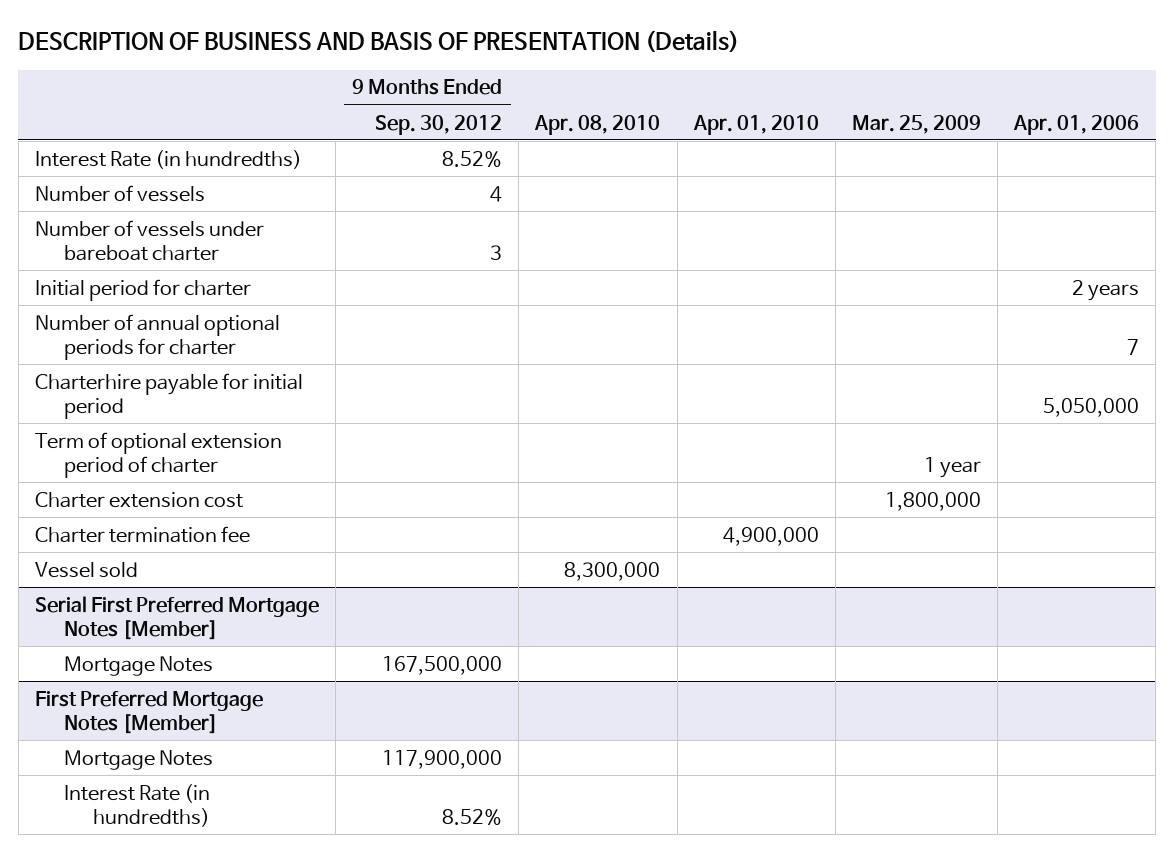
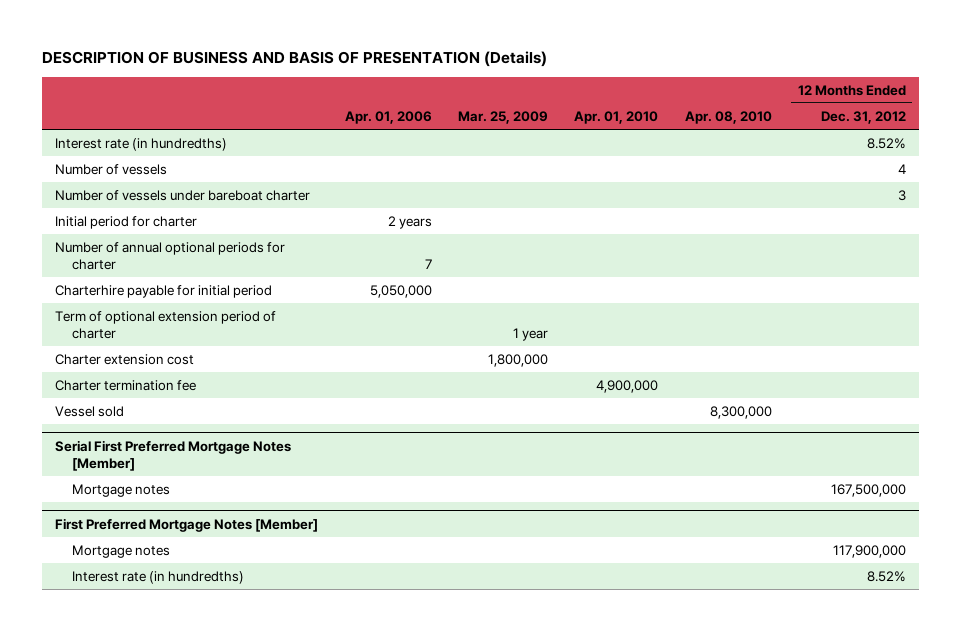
- | 9 Months Ended Sep. 30, 2012 | Apr. 08, 2010 | Apr. 01, 2010 | Mar. 25, 2009 | Apr. 01, 2006
+ | Apr. 01, 2006 | Mar. 25, 2009 | Apr. 01, 2010 | Apr. 08, 2010 | 12 Months Ended Dec. 31, 2012
- Interest Rate (in hundredths) | 8.52% | | | |
+ Interest rate (in hundredths) | | | | | 8.52%
@ Serial First Preferred Mortgage Notes [Member]
- Mortgage Notes | 167,500,000 | | | |
+ Mortgage notes | | | | | 167,500,000
@ First Preferred Mortgage Notes [Member]
- Mortgage Notes | 117,900,000 | | | |
- Interest Rate (in hundredths) | 8.52% | | | |
+ Mortgage notes | | | | | 117,900,000
+ Interest rate (in hundredths) | | | | | 8.52%

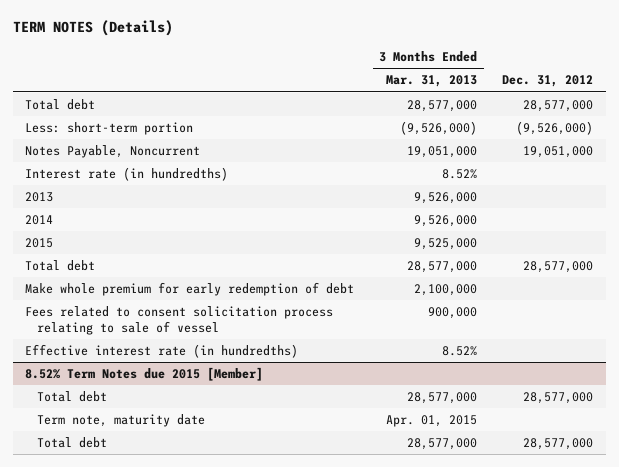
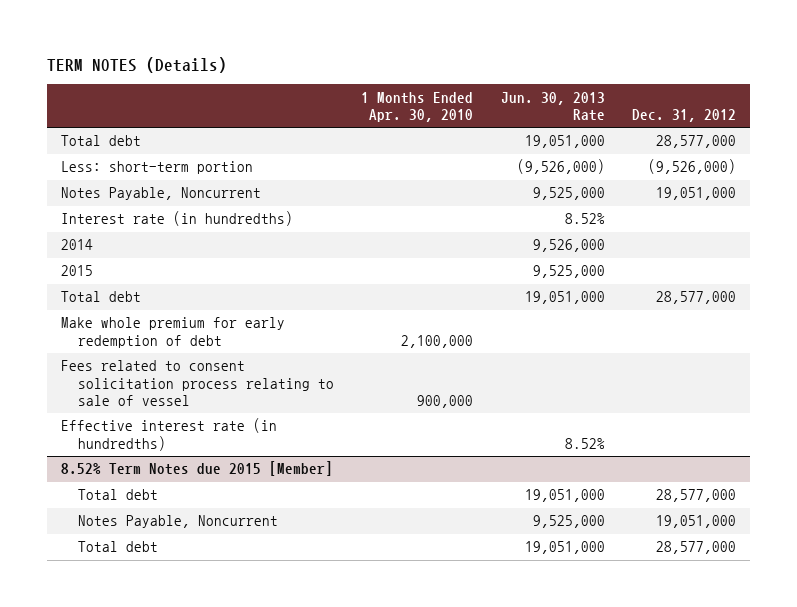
- | 3 Months Ended Mar. 31, 2013 | Dec. 31, 2012
+ | 1 Months Ended Apr. 30, 2010 | Jun. 30, 2013 Rate | Dec. 31, 2012
- 2013 | 9,526,000 |
@ 8.52% Term Notes due 2015 [Member]
- Term note, maturity date | Apr. 01, 2015 |
+ Notes Payable, Noncurrent | | 9,525,000 | 19,051,000

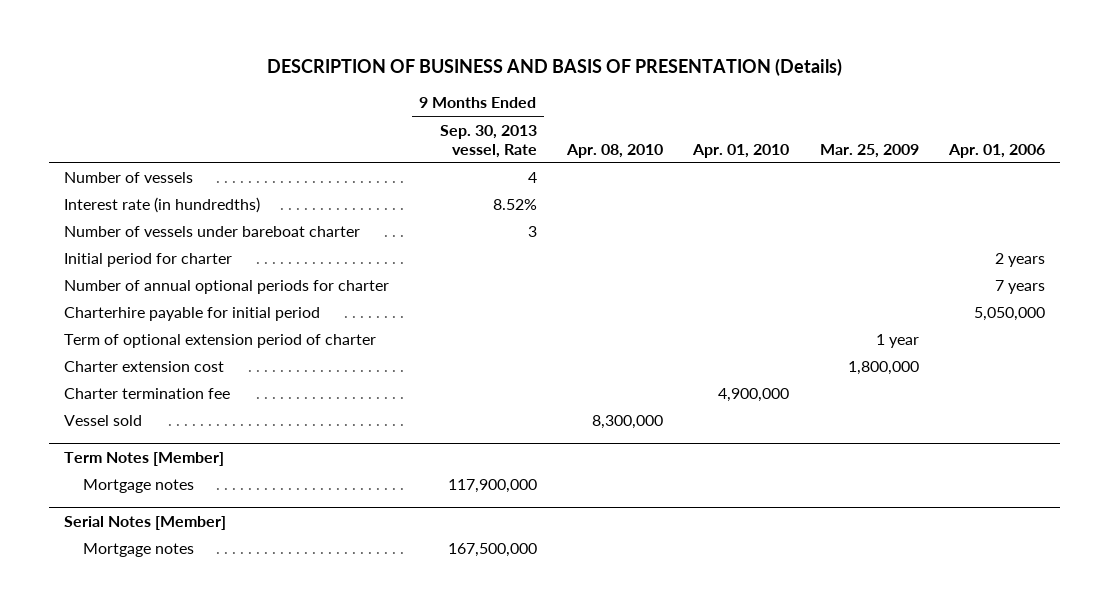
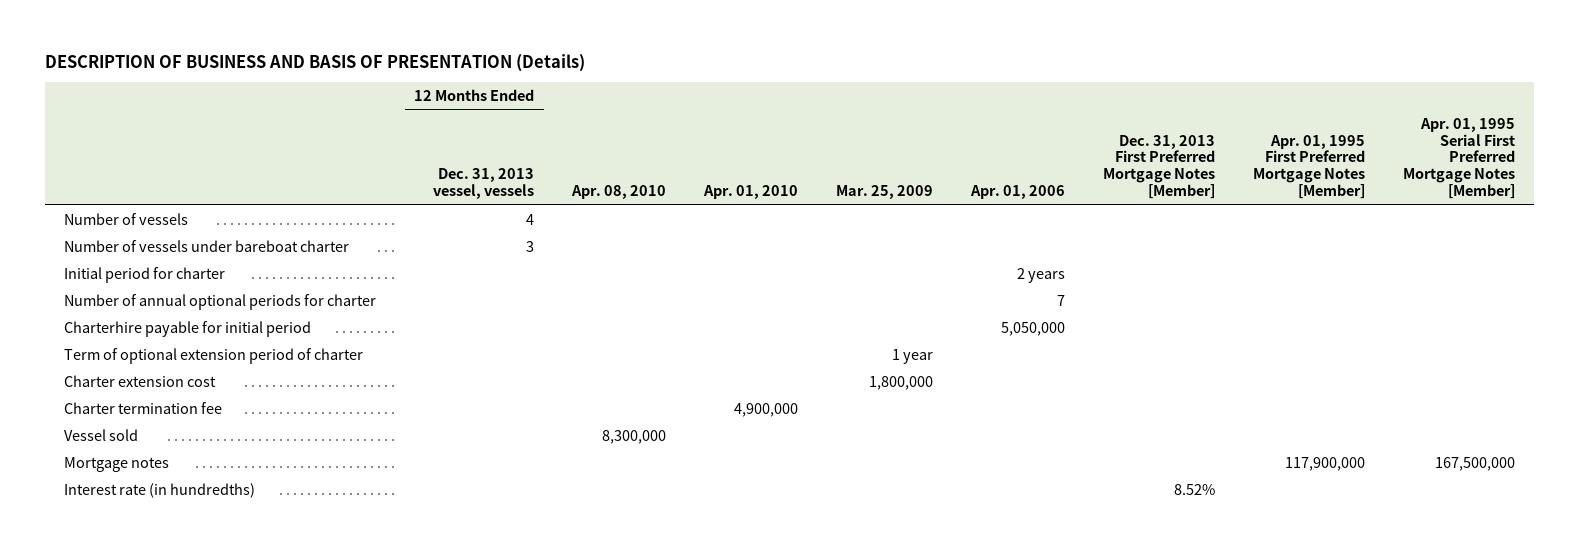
- | 9 Months Ended Sep. 30, 2013 vessel, Rate | Apr. 08, 2010 | Apr. 01, 2010 | Mar. 25, 2009 | Apr. 01, 2006
+ | 12 Months Ended Dec. 31, 2013 vessel, vessels | Apr. 08, 2010 | Apr. 01, 2010 | Mar. 25, 2009 | Apr. 01, 2006 | Dec. 31, 2013 First Preferred Mortgage Notes [Member] | Apr. 01, 1995 First Preferred Mortgage Notes [Member] | Apr. 01, 1995 Serial First Preferred Mortgage Notes [Member]
- Number of annual optional periods for charter | | | | | 7 years
+ Number of annual optional periods for charter | | | | | 7 | | |
- Term Notes [Member]
- Mortgage notes | 117,900,000 | | | |
- Serial Notes [Member]
- Mortgage notes | 167,500,000 | | | |
+ Mortgage notes | | | | | | | 117,900,000 | 167,500,000
moved down: Interest rate (in hundredths) | | | | | | 8.52% | |

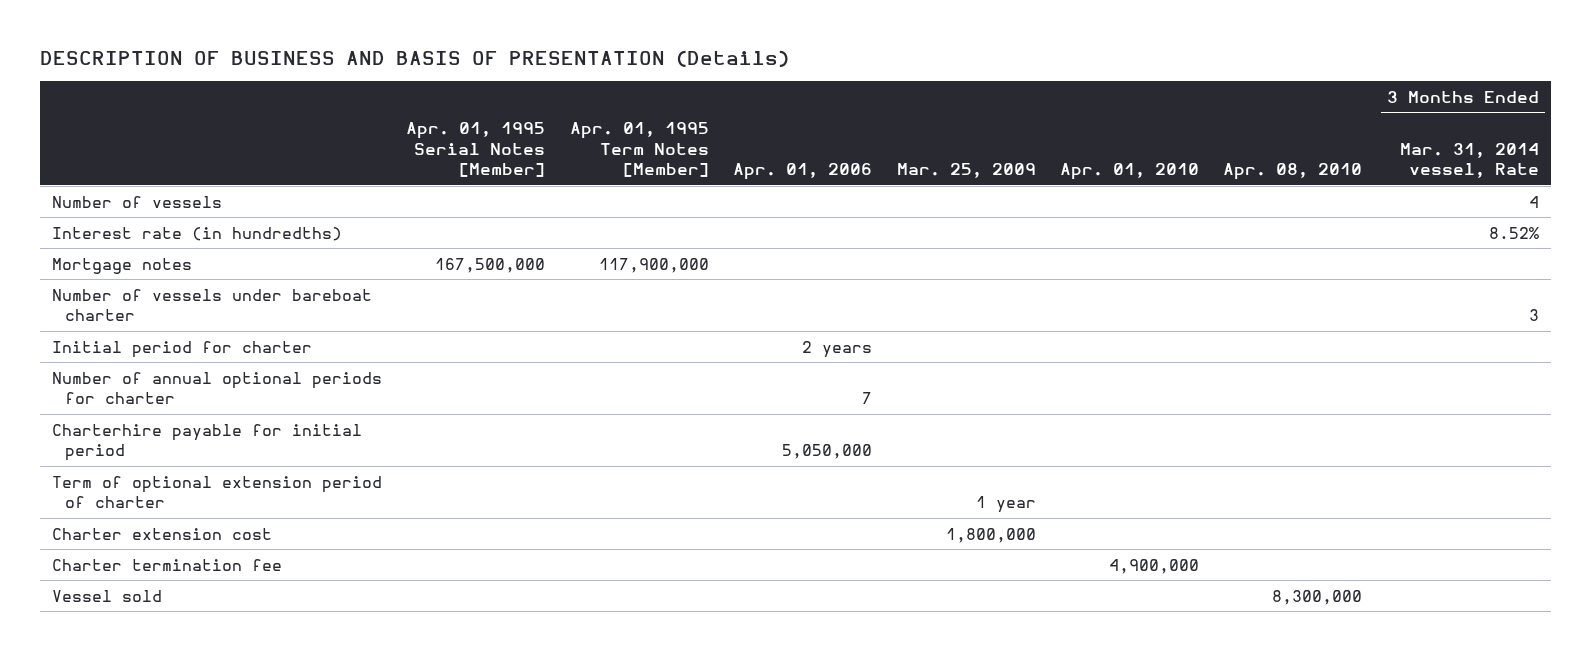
- | 12 Months Ended Dec. 31, 2013 vessel, vessels | Apr. 08, 2010 | Apr. 01, 2010 | Mar. 25, 2009 | Apr. 01, 2006 | Dec. 31, 2013 First Preferred Mortgage Notes [Member] | Apr. 01, 1995 First Preferred Mortgage Notes [Member] | Apr. 01, 1995 Serial First Preferred Mortgage Notes [Member]
+ | Apr. 01, 1995 Serial Notes [Member] | Apr. 01, 1995 Term Notes [Member] | Apr. 01, 2006 | Mar. 25, 2009 | Apr. 01, 2010 | Apr. 08, 2010 | 3 Months Ended Mar. 31, 2014 vessel, Rate
moved up: Interest rate (in hundredths) | | | | | | | 8.52%
moved up: Mortgage notes | 167,500,000 | 117,900,000 | | | | |

